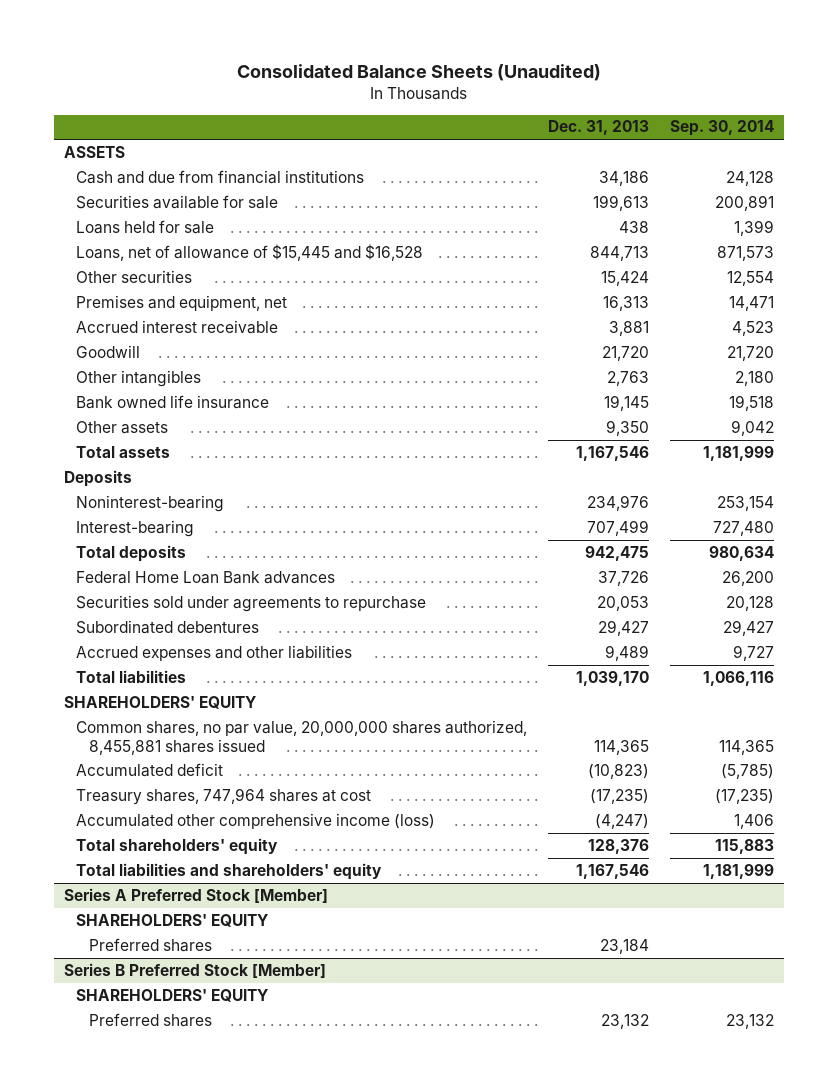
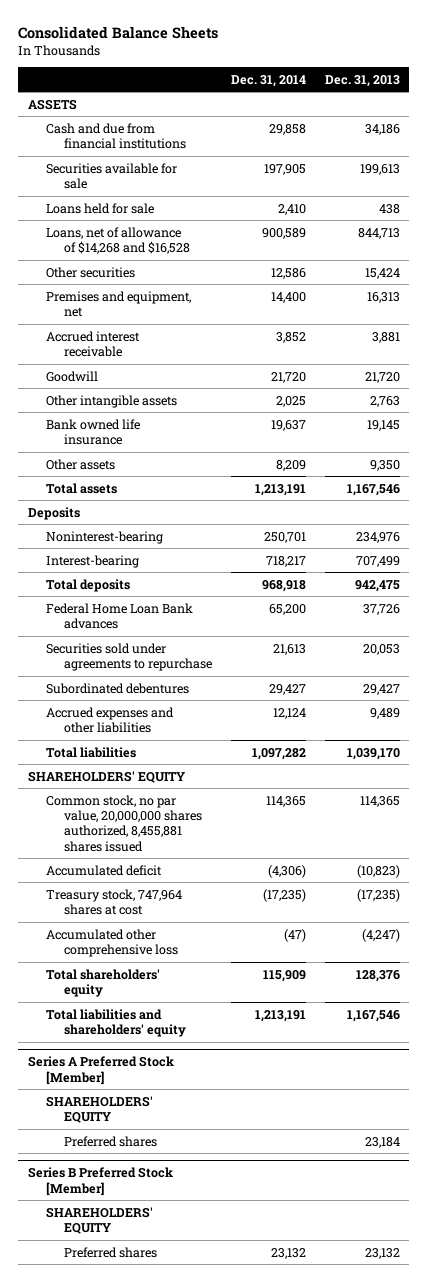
- Consolidated Balance Sheets (Unaudited)
+ Consolidated Balance Sheets
- | Dec. 31, 2013 | Sep. 30, 2014
+ | Dec. 31, 2014 | Dec. 31, 2013
- Loans, net of allowance of $15,445 and $16,528 | 844,713 | 871,573
+ Loans, net of allowance of $14,268 and $16,528 | 900,589 | 844,713
- Other intangibles | 2,763 | 2,180
+ Other intangible assets | 2,025 | 2,763
- Common shares, no par value, 20,000,000 shares authorized, 8,455,881 shares issued | 114,365 | 114,365
+ Common stock, no par value, 20,000,000 shares authorized, 8,455,881 shares issued | 114,365 | 114,365
- Treasury shares, 747,964 shares at cost | (17,235) | (17,235)
- Accumulated other comprehensive income (loss) | (4,247) | 1,406
+ Treasury stock, 747,964 shares at cost | (17,235) | (17,235)
+ Accumulated other comprehensive loss | (47) | (4,247)

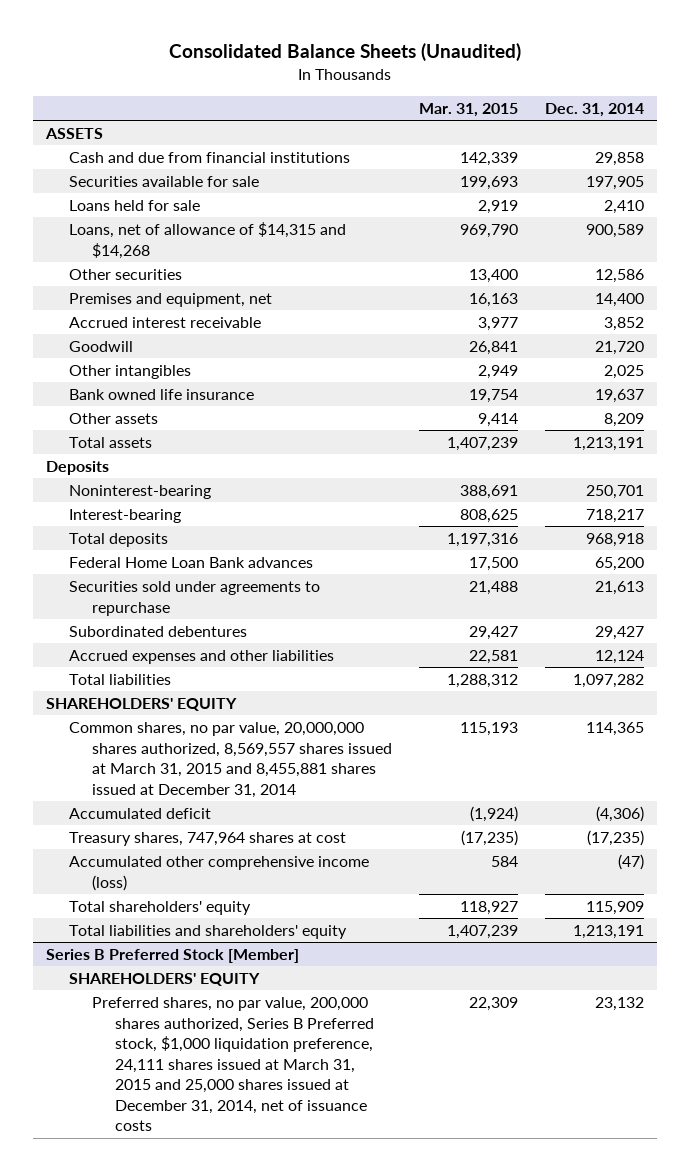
- Consolidated Balance Sheets
+ Consolidated Balance Sheets (Unaudited)
- | Dec. 31, 2014 | Dec. 31, 2013
+ | Mar. 31, 2015 | Dec. 31, 2014
- Loans, net of allowance of $14,268 and $16,528 | 900,589 | 844,713
+ Loans, net of allowance of $14,315 and $14,268 | 969,790 | 900,589
- Other intangible assets | 2,025 | 2,763
+ Other intangibles | 2,949 | 2,025
- Common stock, no par value, 20,000,000 shares authorized, 8,455,881 shares issued | 114,365 | 114,365
+ Common shares, no par value, 20,000,000 shares authorized, 8,569,557 shares issued at March 31, 2015 and 8,455,881 shares issued at December 31, 2014 | 115,193 | 114,365
- Treasury stock, 747,964 shares at cost | (17,235) | (17,235)
- Accumulated other comprehensive loss | (47) | (4,247)
+ Treasury shares, 747,964 shares at cost | (17,235) | (17,235)
+ Accumulated other comprehensive income (loss) | 584 | (47)
- Series A Preferred Stock [Member]
- SHAREHOLDERS' EQUITY
- Preferred shares | | 23,184
@ Series B Preferred Stock [Member]
- Preferred shares | 23,132 | 23,132
+ Preferred shares, no par value, 200,000 shares authorized, Series B Preferred stock, $1,000 liquidation preference, 24,111 shares issued at March 31, 2015 and 25,000 shares issued at December 31, 2014, net of issuance costs | 22,309 | 23,132

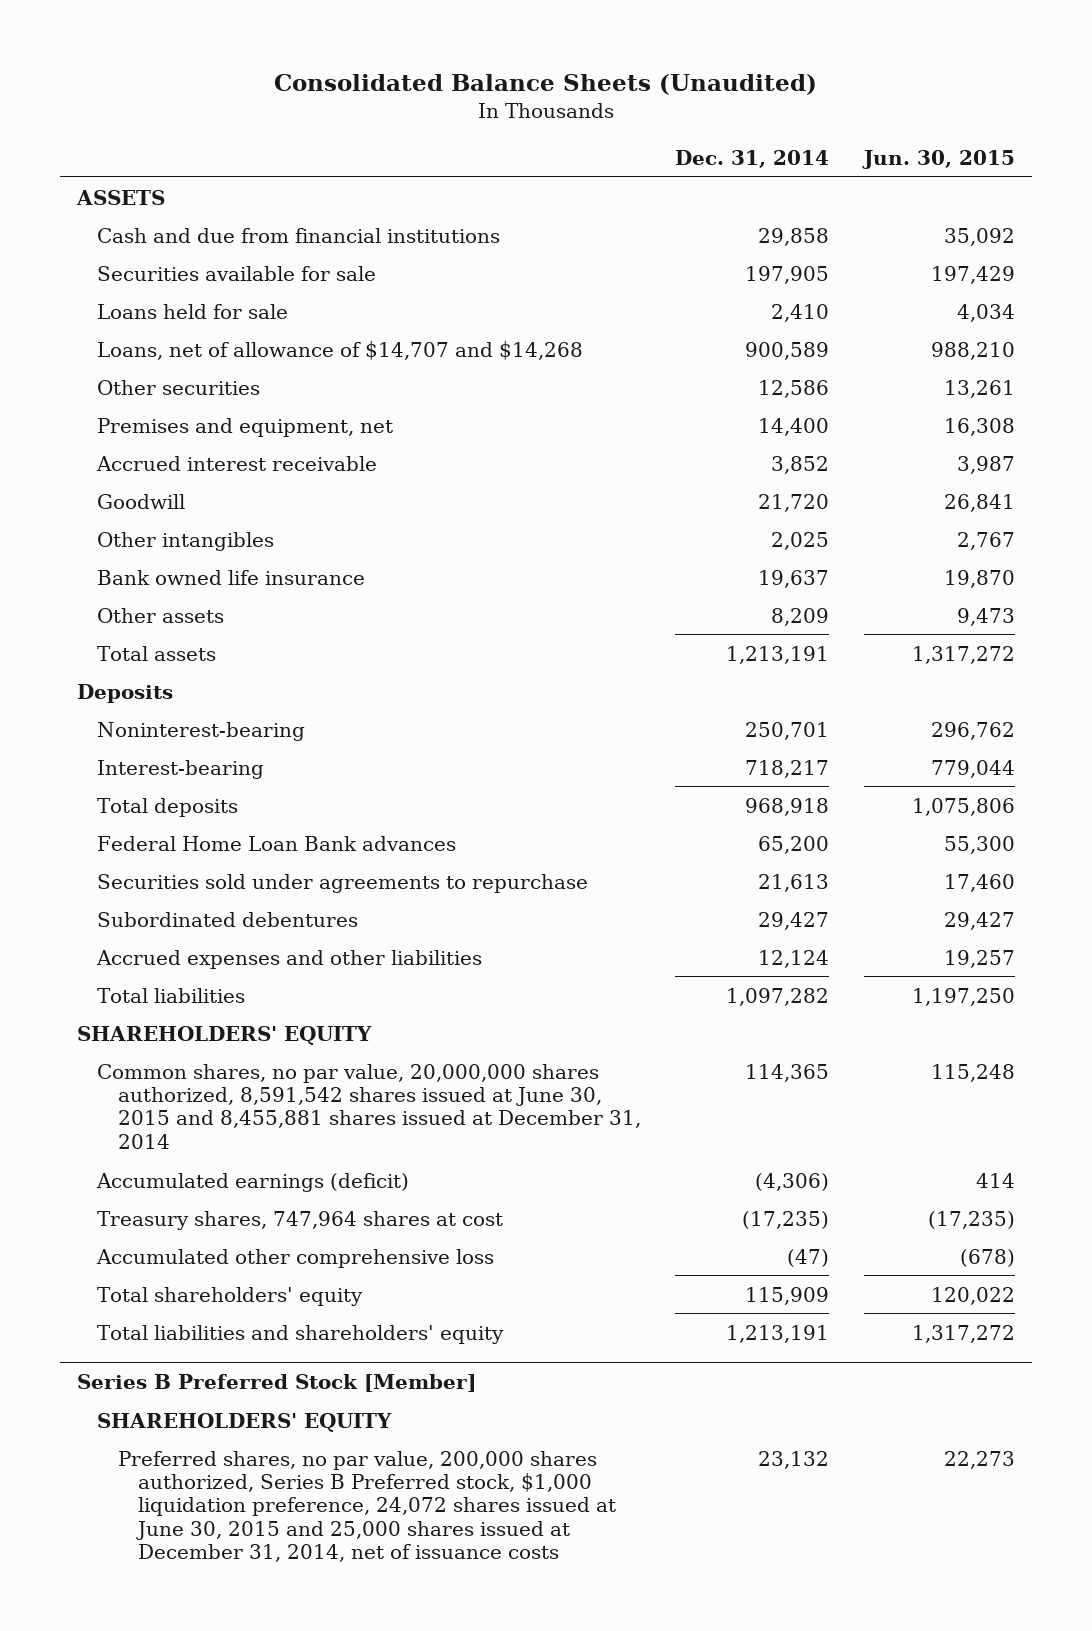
- | Mar. 31, 2015 | Dec. 31, 2014
+ | Dec. 31, 2014 | Jun. 30, 2015
- Loans, net of allowance of $14,315 and $14,268 | 969,790 | 900,589
+ Loans, net of allowance of $14,707 and $14,268 | 900,589 | 988,210
- Common shares, no par value, 20,000,000 shares authorized, 8,569,557 shares issued at March 31, 2015 and 8,455,881 shares issued at December 31, 2014 | 115,193 | 114,365
- Accumulated deficit | (1,924) | (4,306)
+ Common shares, no par value, 20,000,000 shares authorized, 8,591,542 shares issued at June 30, 2015 and 8,455,881 shares issued at December 31, 2014 | 114,365 | 115,248
+ Accumulated earnings (deficit) | (4,306) | 414
- Accumulated other comprehensive income (loss) | 584 | (47)
+ Accumulated other comprehensive loss | (47) | (678)
@ Series B Preferred Stock [Member]
- Preferred shares, no par value, 200,000 shares authorized, Series B Preferred stock, $1,000 liquidation preference, 24,111 shares issued at March 31, 2015 and 25,000 shares issued at December 31, 2014, net of issuance costs | 22,309 | 23,132
+ Preferred shares, no par value, 200,000 shares authorized, Series B Preferred stock, $1,000 liquidation preference, 24,072 shares issued at June 30, 2015 and 25,000 shares issued at December 31, 2014, net of issuance costs | 23,132 | 22,273

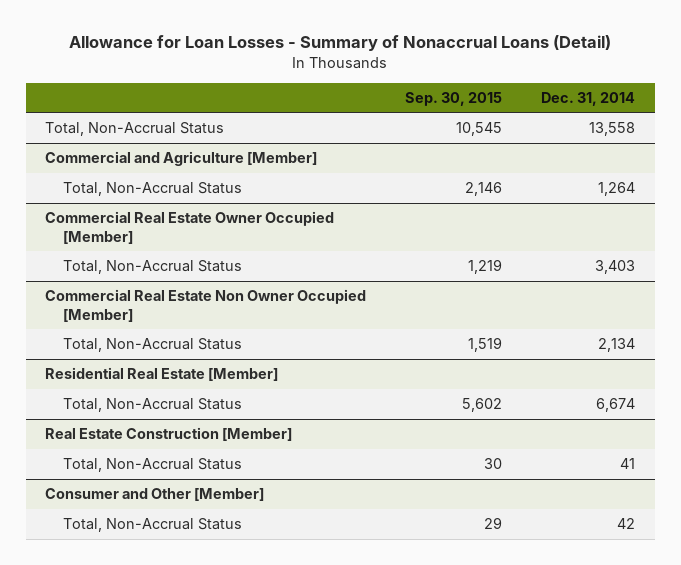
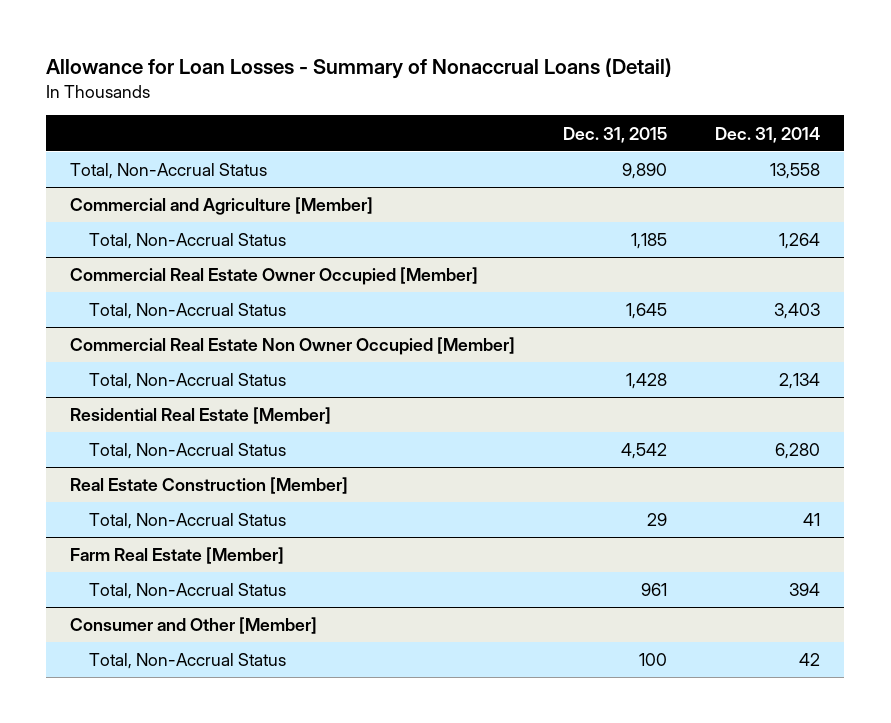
- | Sep. 30, 2015 | Dec. 31, 2014
+ | Dec. 31, 2015 | Dec. 31, 2014
@ Residential Real Estate [Member]
- Total, Non-Accrual Status | 5,602 | 6,674
+ Total, Non-Accrual Status | 4,542 | 6,280
+ Farm Real Estate [Member]
+ Total, Non-Accrual Status | 961 | 394

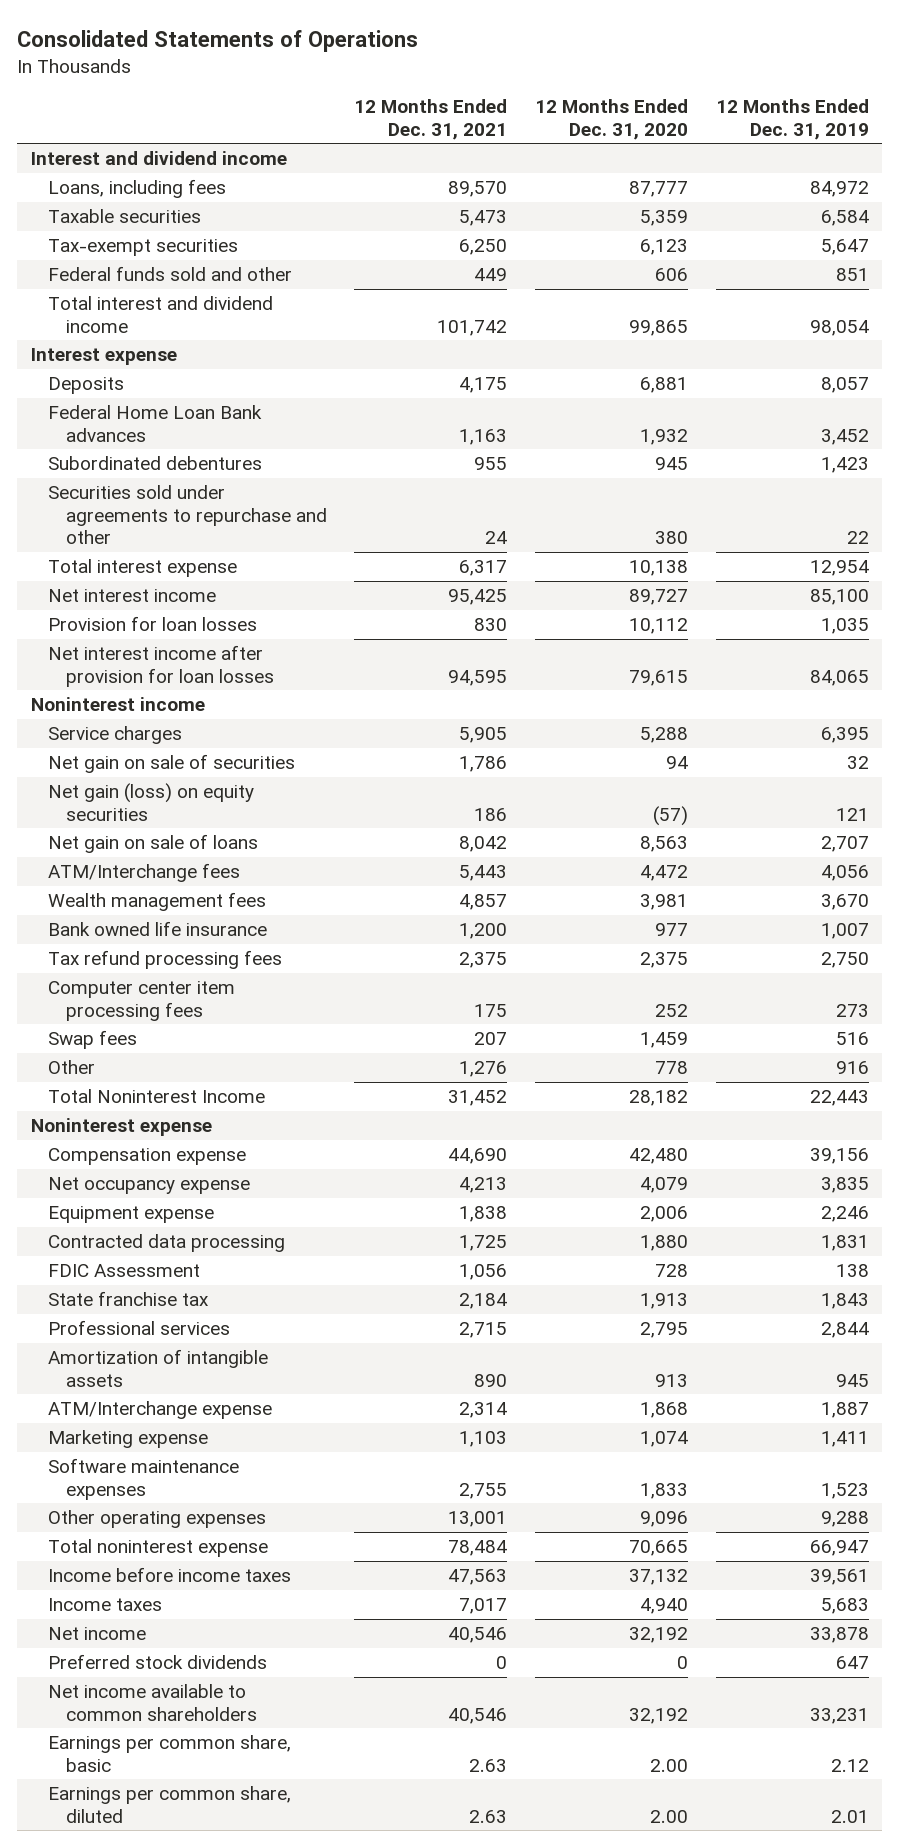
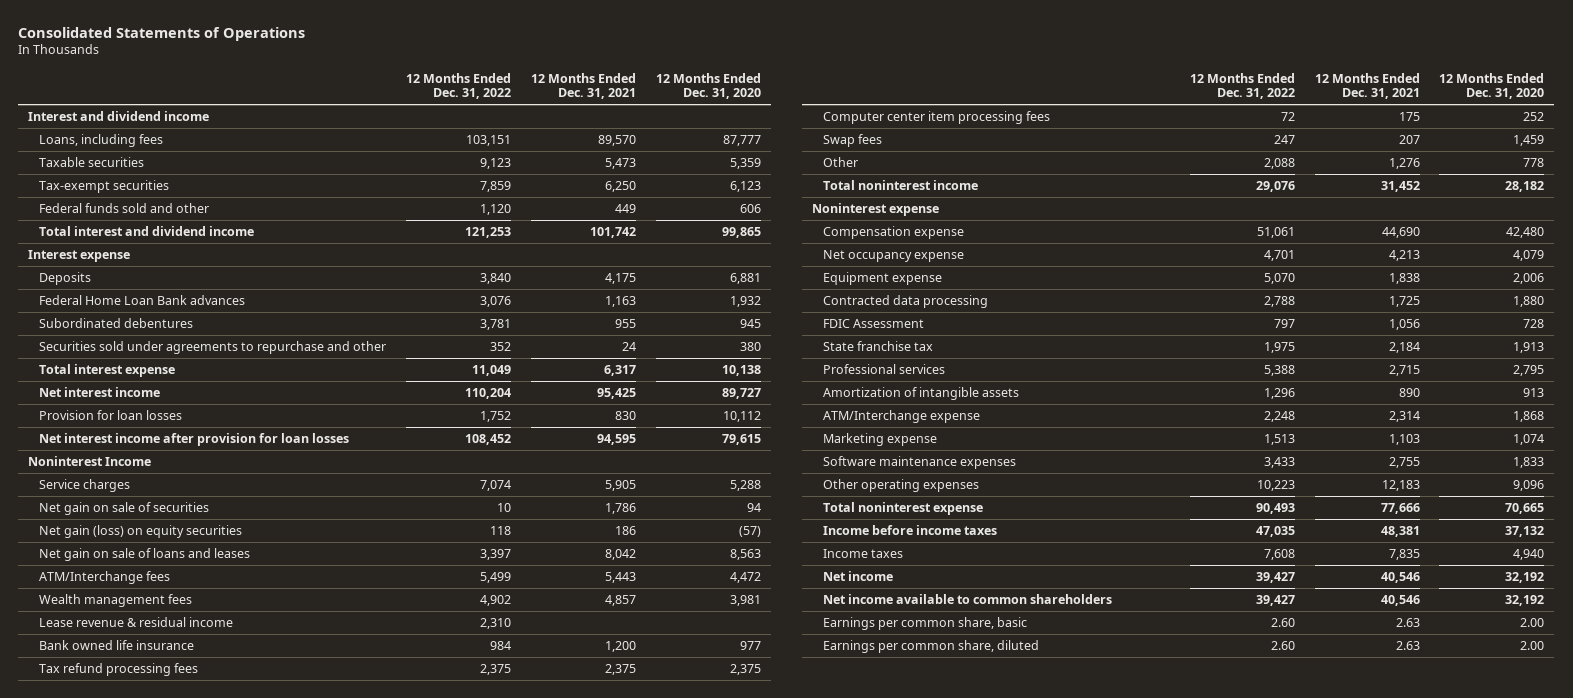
- | 12 Months Ended Dec. 31, 2021 | 12 Months Ended Dec. 31, 2020 | 12 Months Ended Dec. 31, 2019
+ | 12 Months Ended Dec. 31, 2022 | 12 Months Ended Dec. 31, 2021 | 12 Months Ended Dec. 31, 2020
- Noninterest income
+ Noninterest Income
- Net gain on sale of loans | 8,042 | 8,563 | 2,707
+ Net gain on sale of loans and leases | 3,397 | 8,042 | 8,563
+ Lease revenue & residual income | 2,310 | |
- Total Noninterest Income | 31,452 | 28,182 | 22,443
+ Total noninterest income | 29,076 | 31,452 | 28,182
- Other operating expenses | 13,001 | 9,096 | 9,288
- Total noninterest expense | 78,484 | 70,665 | 66,947
- Income before income taxes | 47,563 | 37,132 | 39,561
- Income taxes | 7,017 | 4,940 | 5,683
+ Other operating expenses | 10,223 | 12,183 | 9,096
+ Total noninterest expense | 90,493 | 77,666 | 70,665
+ Income before income taxes | 47,035 | 48,381 | 37,132
+ Income taxes | 7,608 | 7,835 | 4,940
- Preferred stock dividends | 0 | 0 | 647

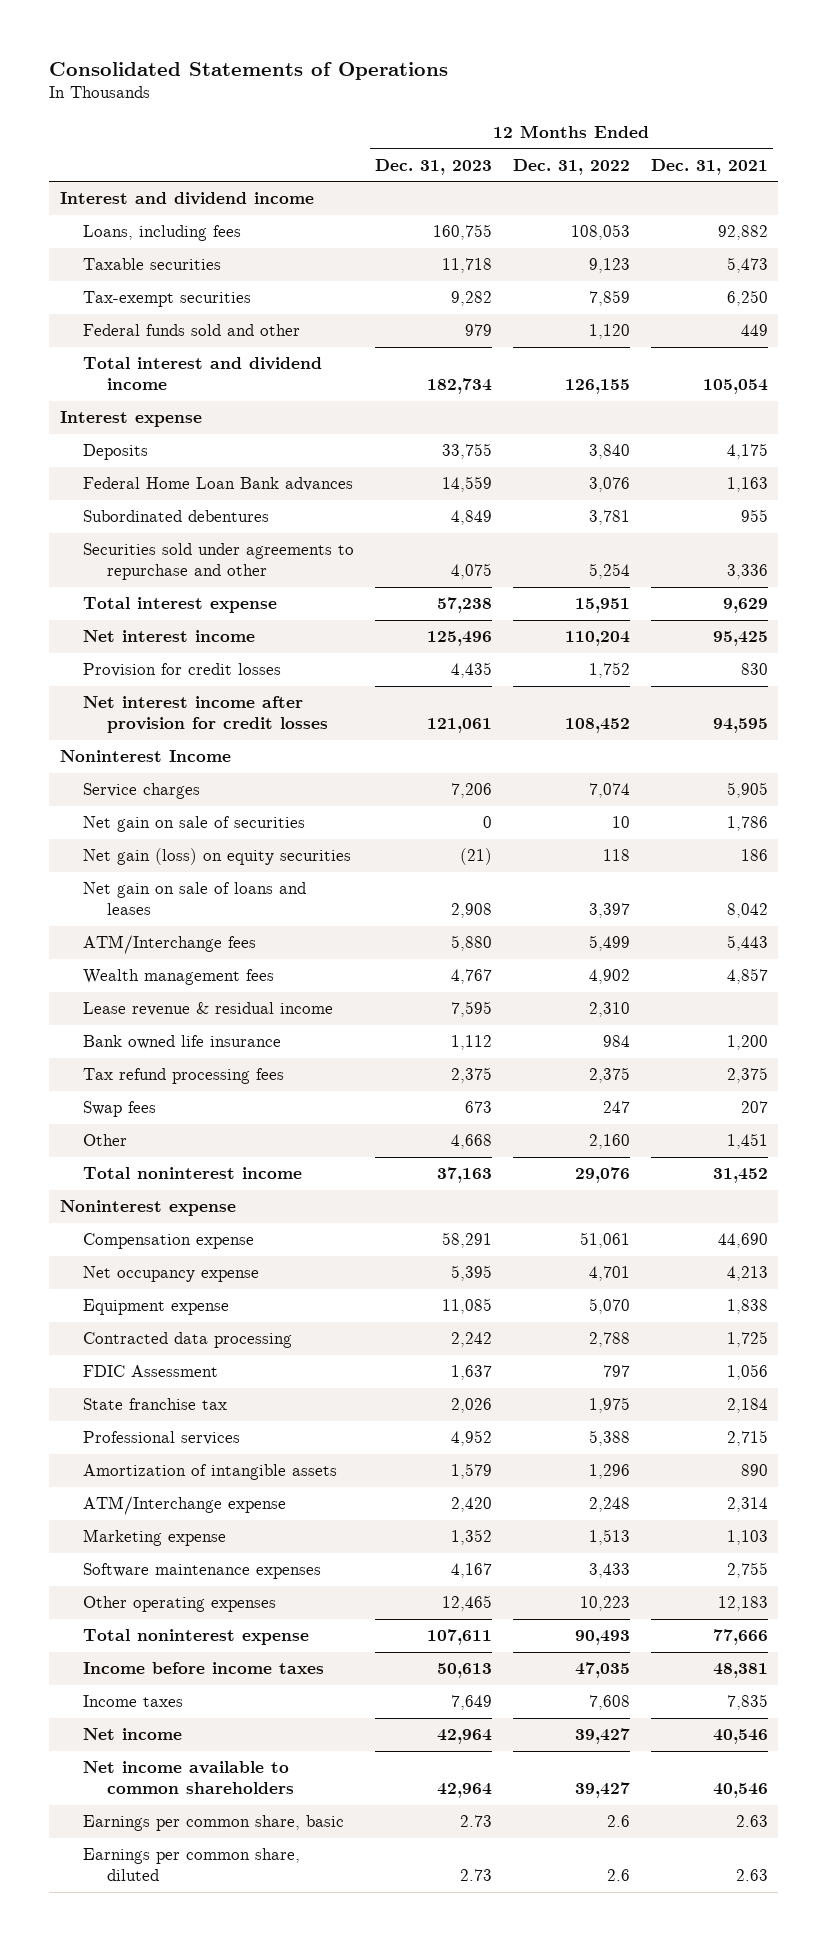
- | 12 Months Ended Dec. 31, 2022 | 12 Months Ended Dec. 31, 2021 | 12 Months Ended Dec. 31, 2020
+ | 12 Months Ended Dec. 31, 2023 | 12 Months Ended Dec. 31, 2022 | 12 Months Ended Dec. 31, 2021
- Loans, including fees | 103,151 | 89,570 | 87,777
+ Loans, including fees | 160,755 | 108,053 | 92,882
- Total interest and dividend income | 121,253 | 101,742 | 99,865
+ Total interest and dividend income | 182,734 | 126,155 | 105,054
- Securities sold under agreements to repurchase and other | 352 | 24 | 380
- Total interest expense | 11,049 | 6,317 | 10,138
+ Securities sold under agreements to repurchase and other | 4,075 | 5,254 | 3,336
+ Total interest expense | 57,238 | 15,951 | 9,629
- Provision for loan losses | 1,752 | 830 | 10,112
- Net interest income after provision for loan losses | 108,452 | 94,595 | 79,615
+ Provision for credit losses | 4,435 | 1,752 | 830
+ Net interest income after provision for credit losses | 121,061 | 108,452 | 94,595
- Computer center item processing fees | 72 | 175 | 252
- Other | 2,088 | 1,276 | 778
+ Other | 4,668 | 2,160 | 1,451
- Earnings per common share, basic | 2.60 | 2.63 | 2.00
- Earnings per common share, diluted | 2.60 | 2.63 | 2.00
+ Earnings per common share, basic | 2.73 | 2.6 | 2.63
+ Earnings per common share, diluted | 2.73 | 2.6 | 2.63

